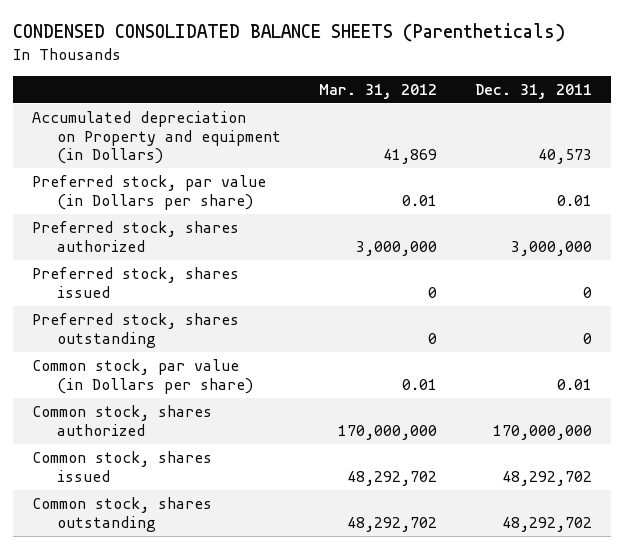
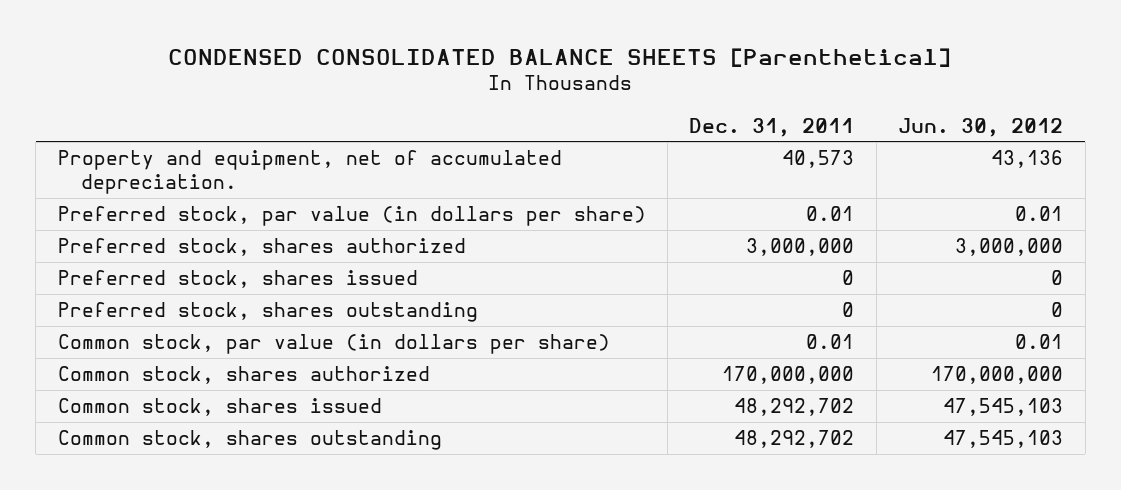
- CONDENSED CONSOLIDATED BALANCE SHEETS (Parentheticals)
+ CONDENSED CONSOLIDATED BALANCE SHEETS [Parenthetical]
- | Mar. 31, 2012 | Dec. 31, 2011
+ | Dec. 31, 2011 | Jun. 30, 2012
- Accumulated depreciation on Property and equipment (in Dollars) | 41,869 | 40,573
- Preferred stock, par value (in Dollars per share) | 0.01 | 0.01
+ Property and equipment, net of accumulated depreciation. | 40,573 | 43,136
+ Preferred stock, par value (in dollars per share) | 0.01 | 0.01
- Common stock, par value (in Dollars per share) | 0.01 | 0.01
+ Common stock, par value (in dollars per share) | 0.01 | 0.01

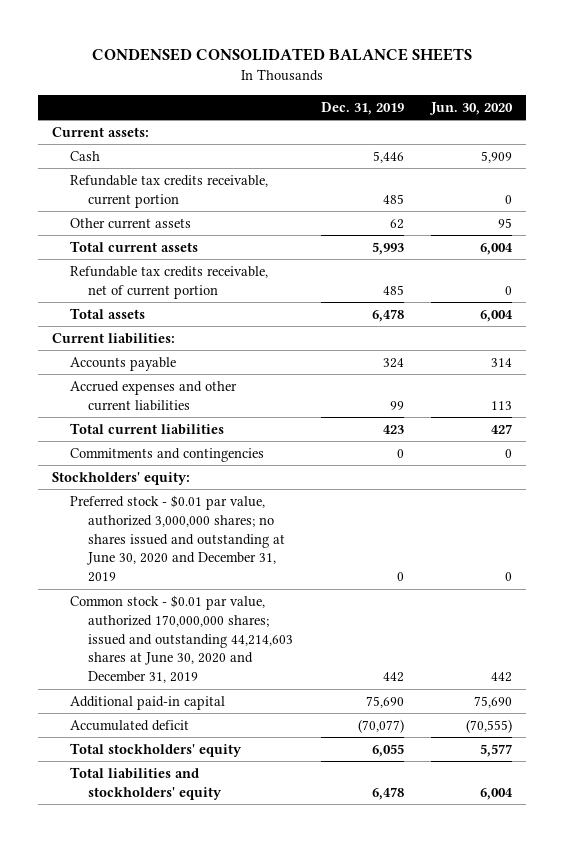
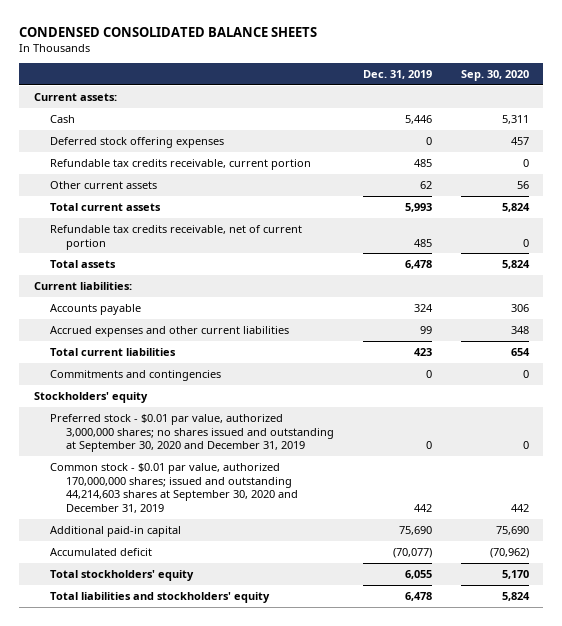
- | Dec. 31, 2019 | Jun. 30, 2020
+ | Dec. 31, 2019 | Sep. 30, 2020
+ Deferred stock offering expenses | 0 | 457
- Stockholders' equity:
- Preferred stock - $0.01 par value, authorized 3,000,000 shares; no shares issued and outstanding at June 30, 2020 and December 31, 2019 | 0 | 0
- Common stock - $0.01 par value, authorized 170,000,000 shares; issued and outstanding 44,214,603 shares at June 30, 2020 and December 31, 2019 | 442 | 442
+ Stockholders' equity
+ Preferred stock - $0.01 par value, authorized 3,000,000 shares; no shares issued and outstanding at September 30, 2020 and December 31, 2019 | 0 | 0
+ Common stock - $0.01 par value, authorized 170,000,000 shares; issued and outstanding 44,214,603 shares at September 30, 2020 and December 31, 2019 | 442 | 442

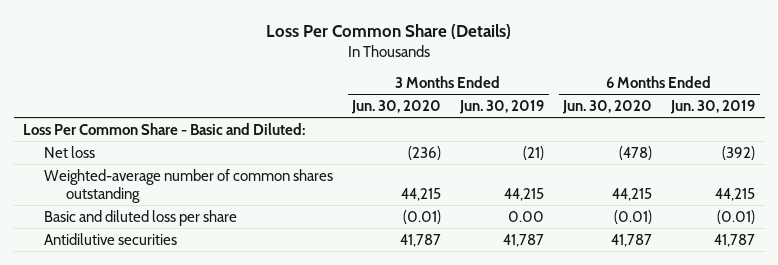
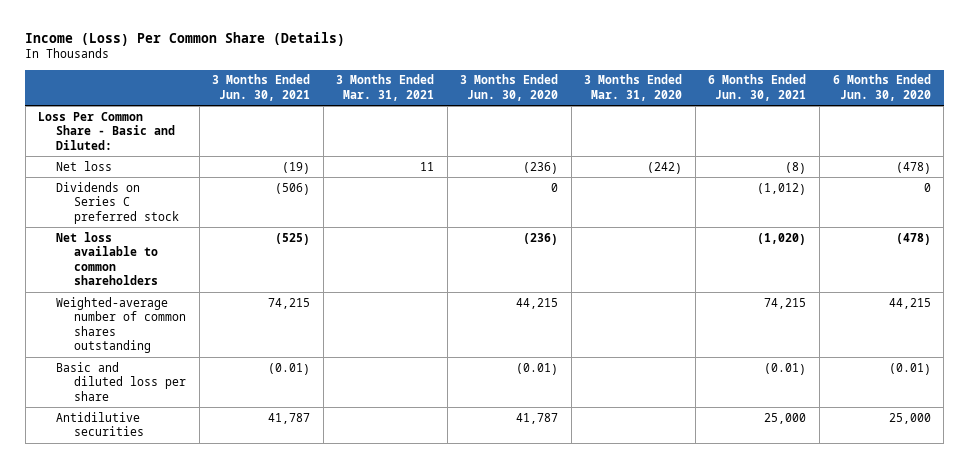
- Loss Per Common Share (Details)
+ Income (Loss) Per Common Share (Details)
- | 3 Months Ended Jun. 30, 2020 | 3 Months Ended Jun. 30, 2019 | 6 Months Ended Jun. 30, 2020 | 6 Months Ended Jun. 30, 2019
+ | 3 Months Ended Jun. 30, 2021 | 3 Months Ended Mar. 31, 2021 | 3 Months Ended Jun. 30, 2020 | 3 Months Ended Mar. 31, 2020 | 6 Months Ended Jun. 30, 2021 | 6 Months Ended Jun. 30, 2020
+ Dividends on Series C preferred stock | (506) | | 0 | | (1,012) | 0
+ Net loss available to common shareholders | (525) | | (236) | | (1,020) | (478)
- Antidilutive securities | 41,787 | 41,787 | 41,787 | 41,787
+ Antidilutive securities | 41,787 | | 41,787 | | 25,000 | 25,000

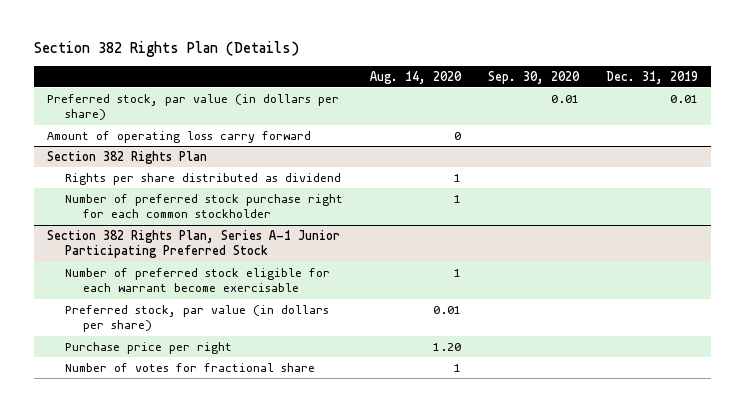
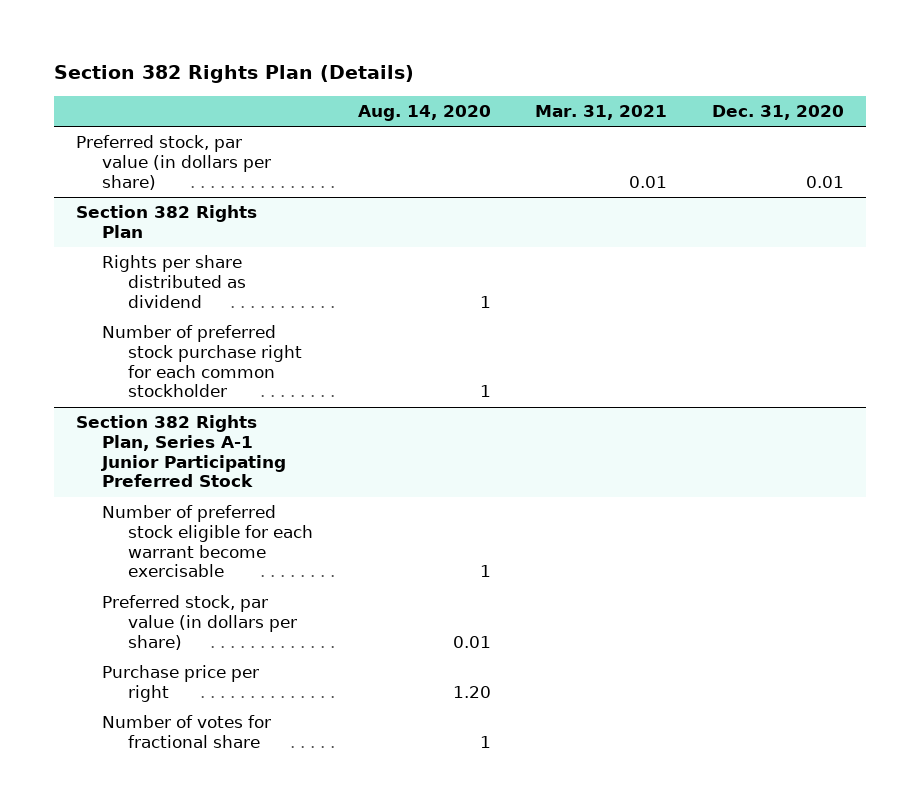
- | Aug. 14, 2020 | Sep. 30, 2020 | Dec. 31, 2019
+ | Aug. 14, 2020 | Mar. 31, 2021 | Dec. 31, 2020
- Amount of operating loss carry forward | 0 | |

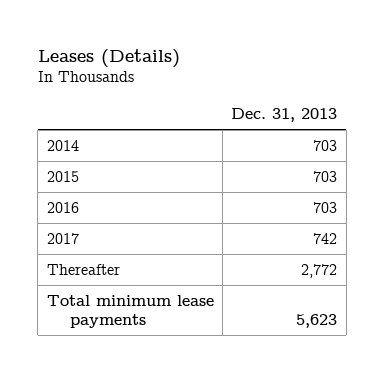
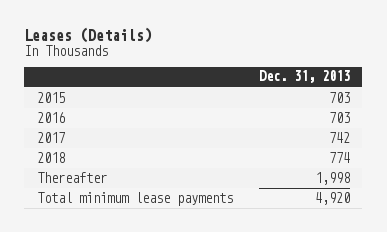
- 2014 | 703
- Thereafter | 2,772
- Total minimum lease payments | 5,623
+ 2018 | 774
+ Thereafter | 1,998
+ Total minimum lease payments | 4,920

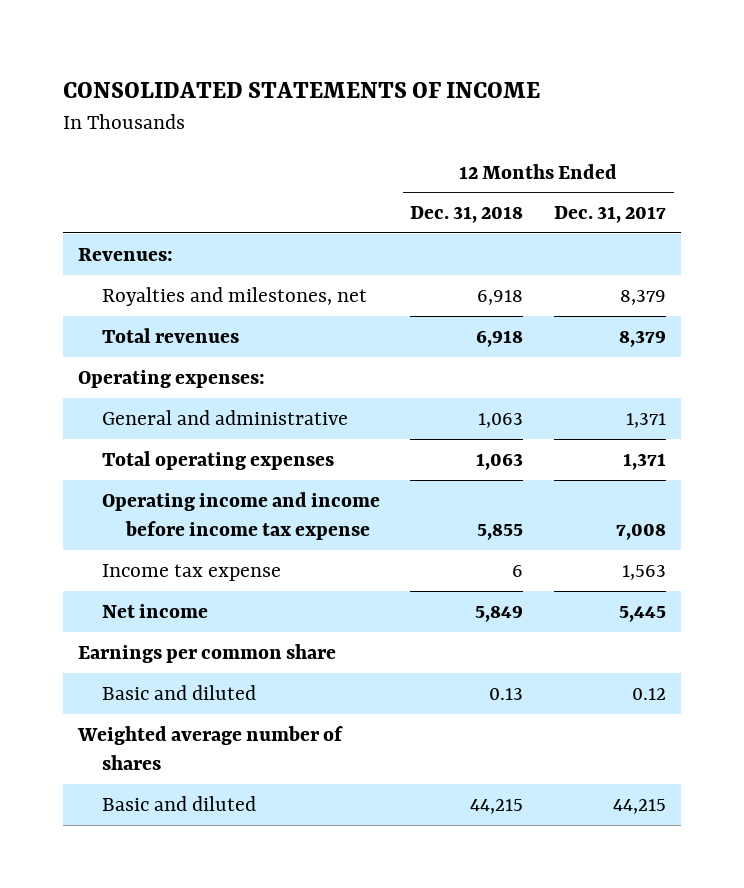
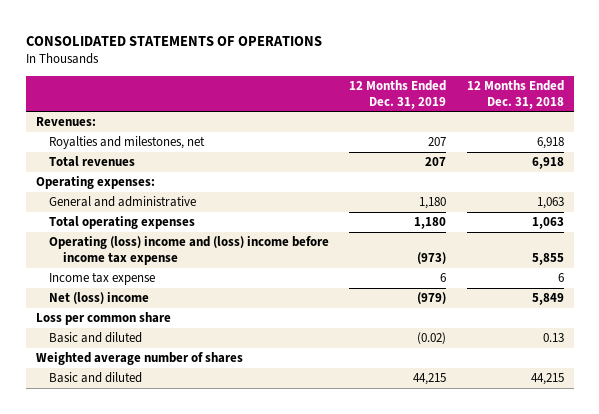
- CONSOLIDATED STATEMENTS OF INCOME
+ CONSOLIDATED STATEMENTS OF OPERATIONS
- | 12 Months Ended Dec. 31, 2018 | 12 Months Ended Dec. 31, 2017
+ | 12 Months Ended Dec. 31, 2019 | 12 Months Ended Dec. 31, 2018
- Operating income and income before income tax expense | 5,855 | 7,008
+ Operating (loss) income and (loss) income before income tax expense | (973) | 5,855
- Net income | 5,849 | 5,445
- Earnings per common share
+ Net (loss) income | (979) | 5,849
+ Loss per common share

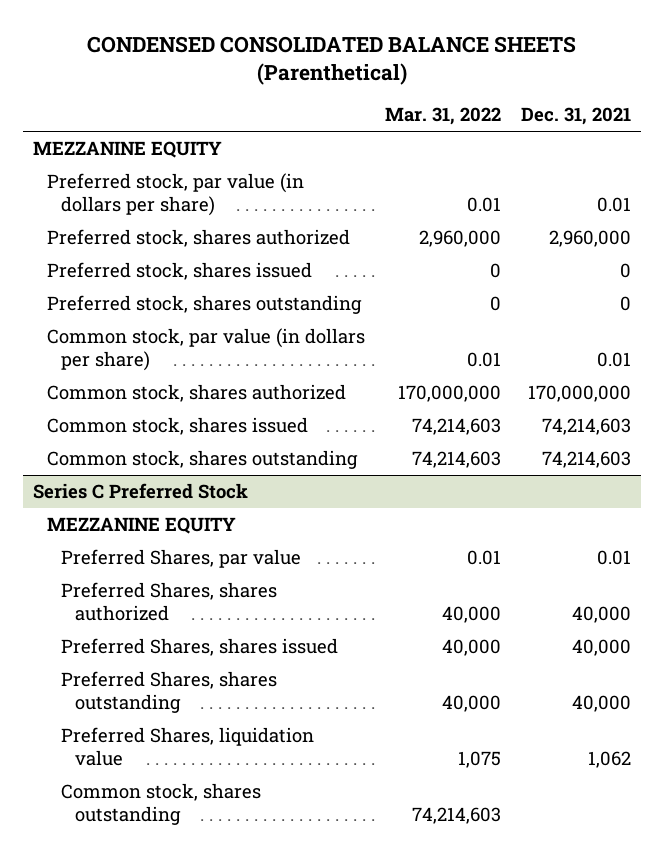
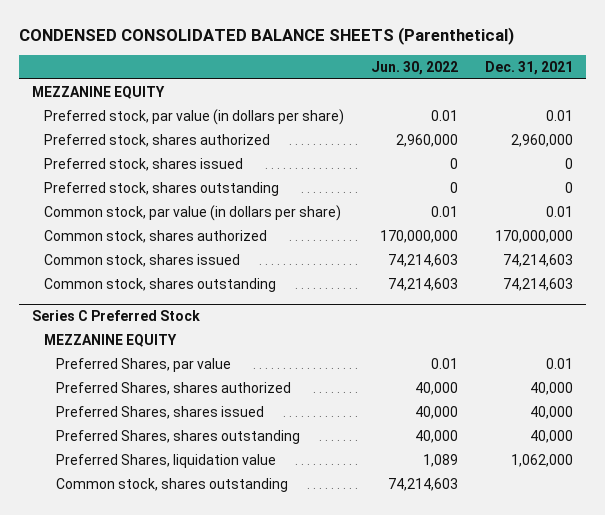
- | Mar. 31, 2022 | Dec. 31, 2021
+ | Jun. 30, 2022 | Dec. 31, 2021
@ Series C Preferred Stock
- Preferred Shares, liquidation value | 1,075 | 1,062
+ Preferred Shares, liquidation value | 1,089 | 1,062,000

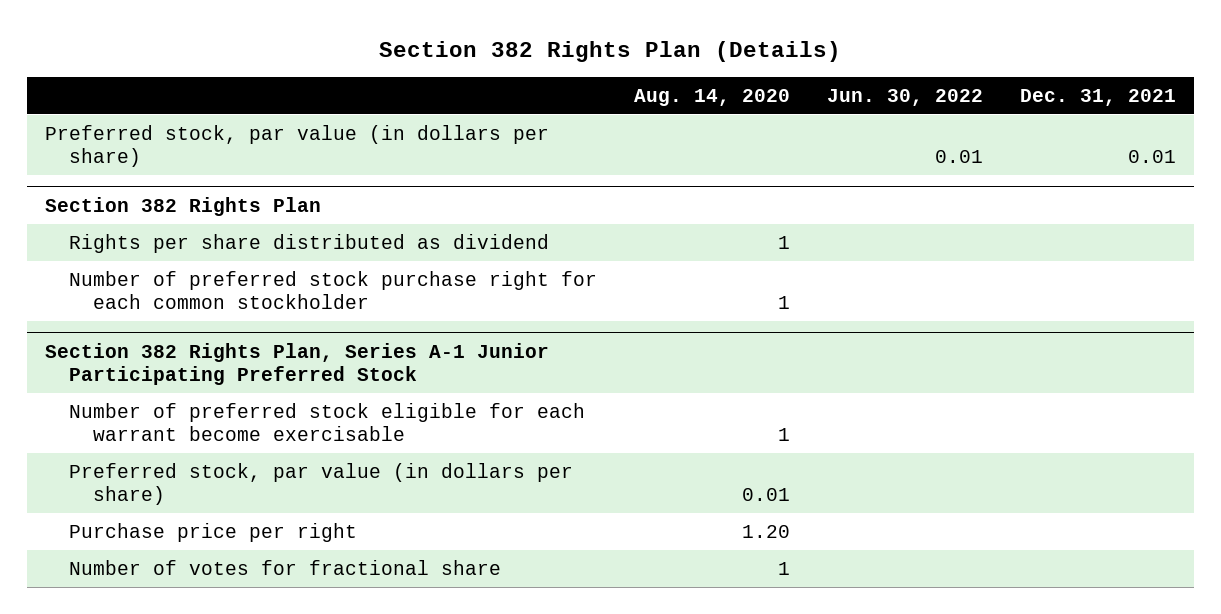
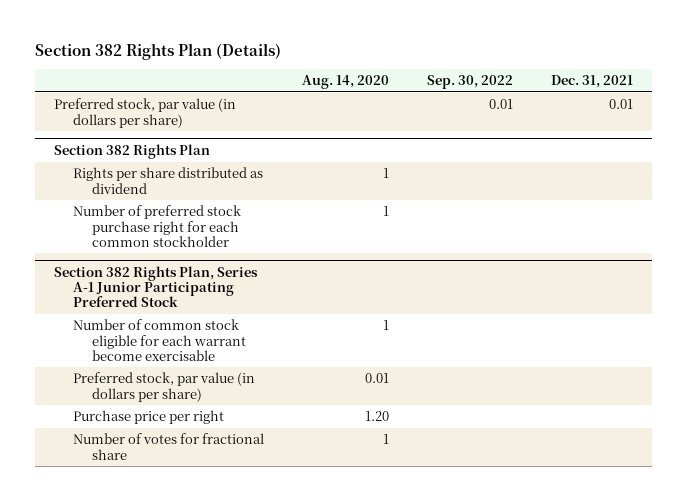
- | Aug. 14, 2020 | Jun. 30, 2022 | Dec. 31, 2021
+ | Aug. 14, 2020 | Sep. 30, 2022 | Dec. 31, 2021
@ Section 382 Rights Plan, Series A-1 Junior Participating Preferred Stock
- Number of preferred stock eligible for each warrant become exercisable | 1 | |
+ Number of common stock eligible for each warrant become exercisable | 1 | |

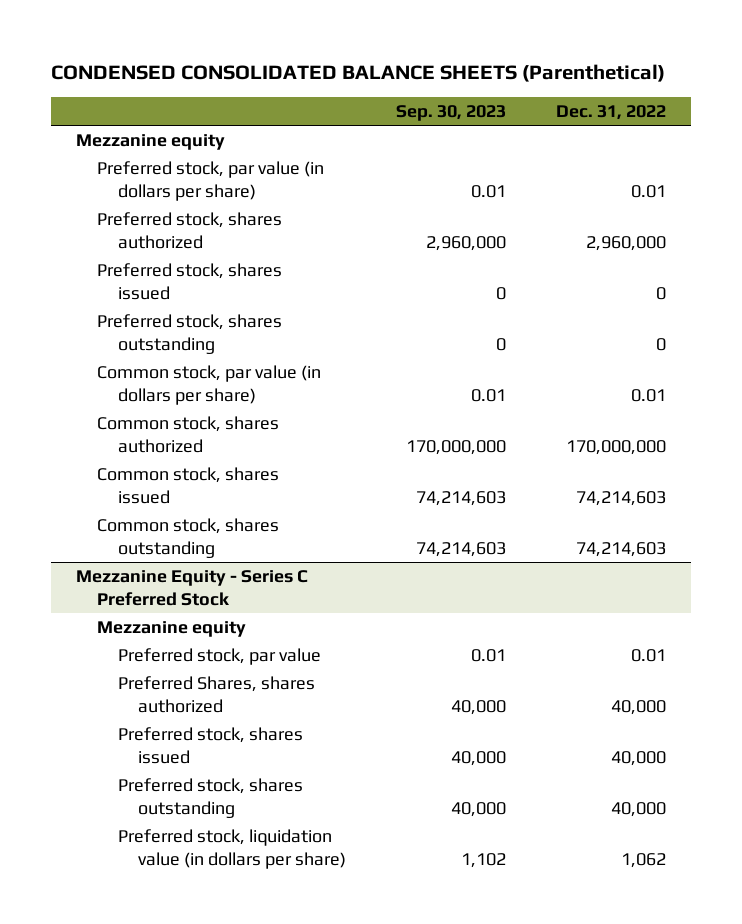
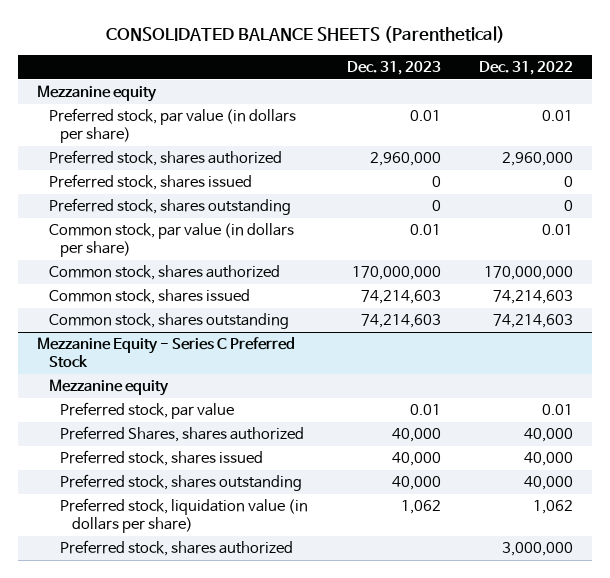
- CONDENSED CONSOLIDATED BALANCE SHEETS (Parenthetical)
+ CONSOLIDATED BALANCE SHEETS (Parenthetical)
- | Sep. 30, 2023 | Dec. 31, 2022
+ | Dec. 31, 2023 | Dec. 31, 2022
@ Mezzanine Equity - Series C Preferred Stock
+ Preferred stock, shares authorized | | 3,000,000

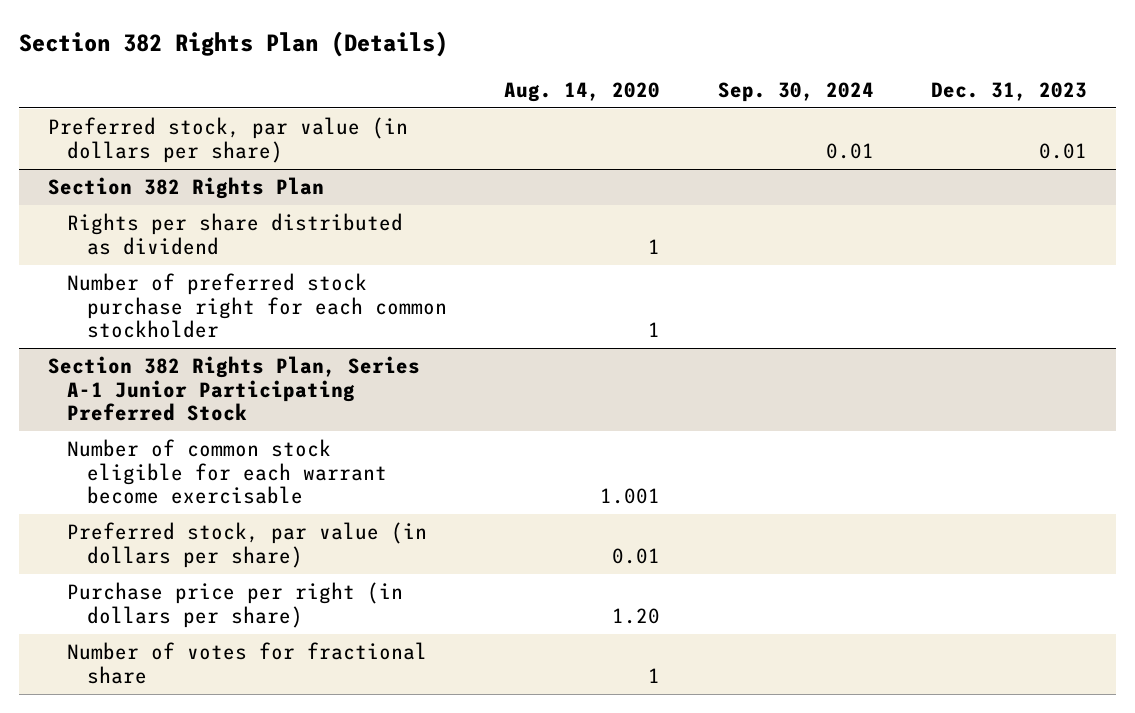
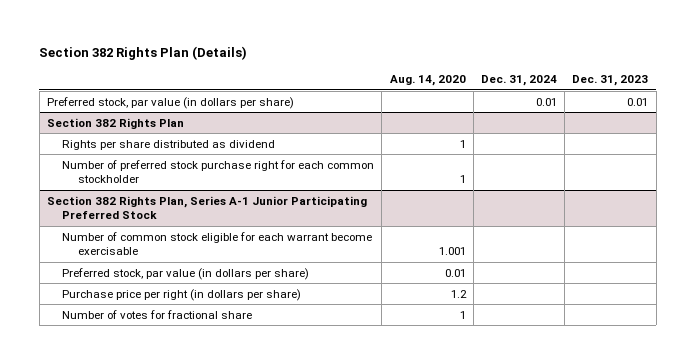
- | Aug. 14, 2020 | Sep. 30, 2024 | Dec. 31, 2023
+ | Aug. 14, 2020 | Dec. 31, 2024 | Dec. 31, 2023
@ Section 382 Rights Plan, Series A-1 Junior Participating Preferred Stock
- Purchase price per right (in dollars per share) | 1.20 | |
+ Purchase price per right (in dollars per share) | 1.2 | |

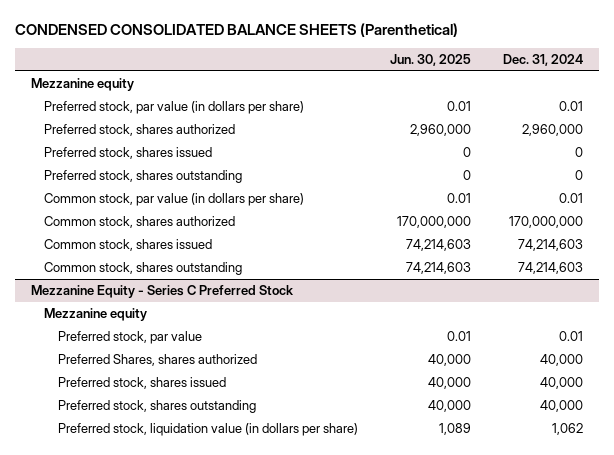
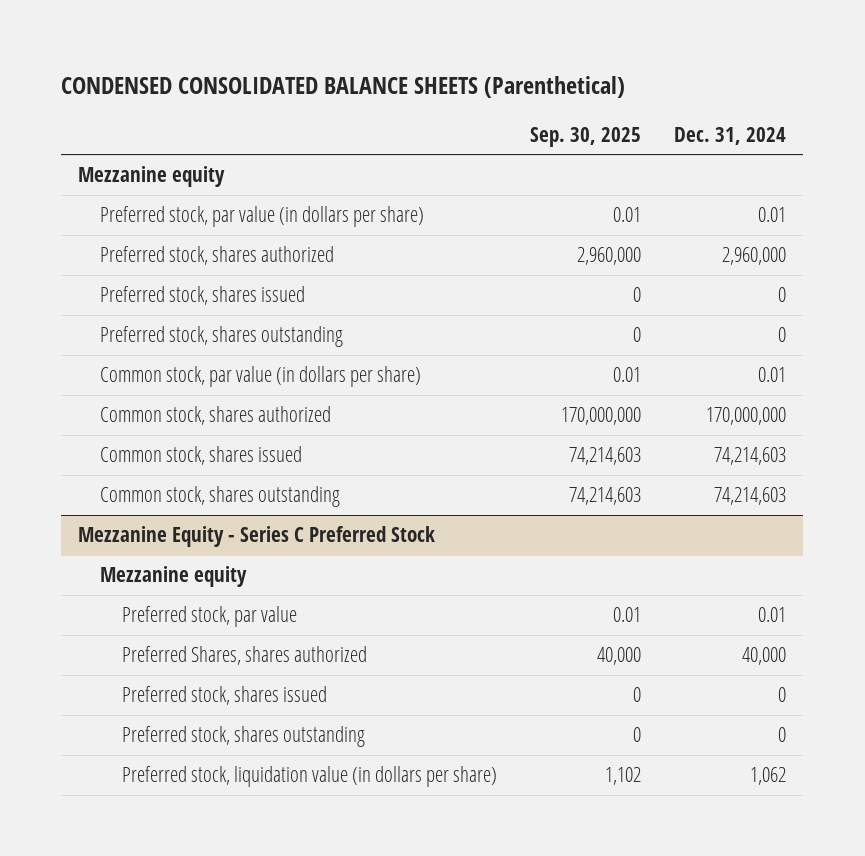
- | Jun. 30, 2025 | Dec. 31, 2024
+ | Sep. 30, 2025 | Dec. 31, 2024
@ Mezzanine Equity - Series C Preferred Stock
- Preferred stock, shares issued | 40,000 | 40,000
- Preferred stock, shares outstanding | 40,000 | 40,000
+ Preferred stock, shares issued | 0 | 0
+ Preferred stock, shares outstanding | 0 | 0

